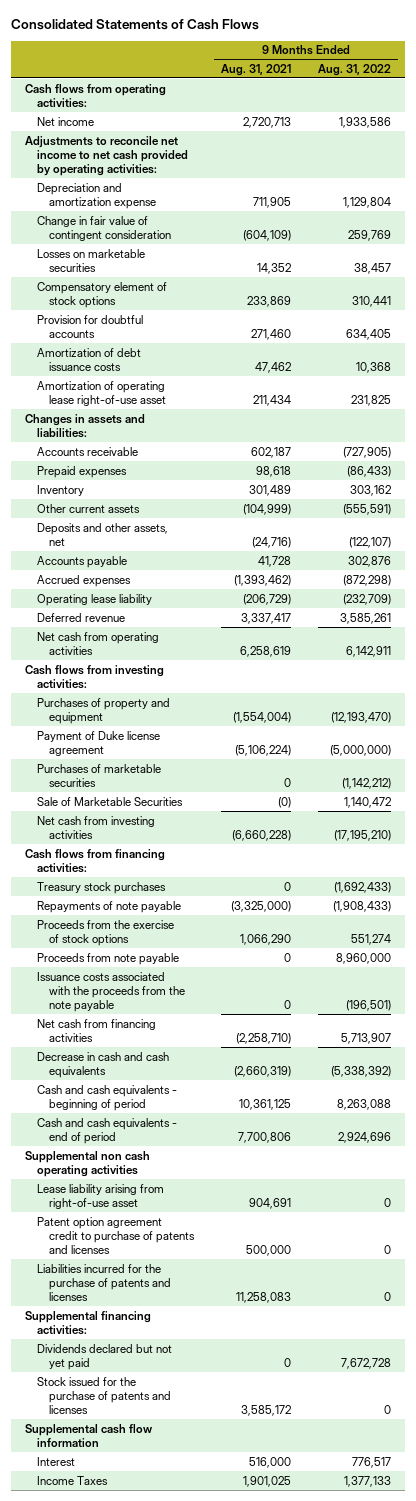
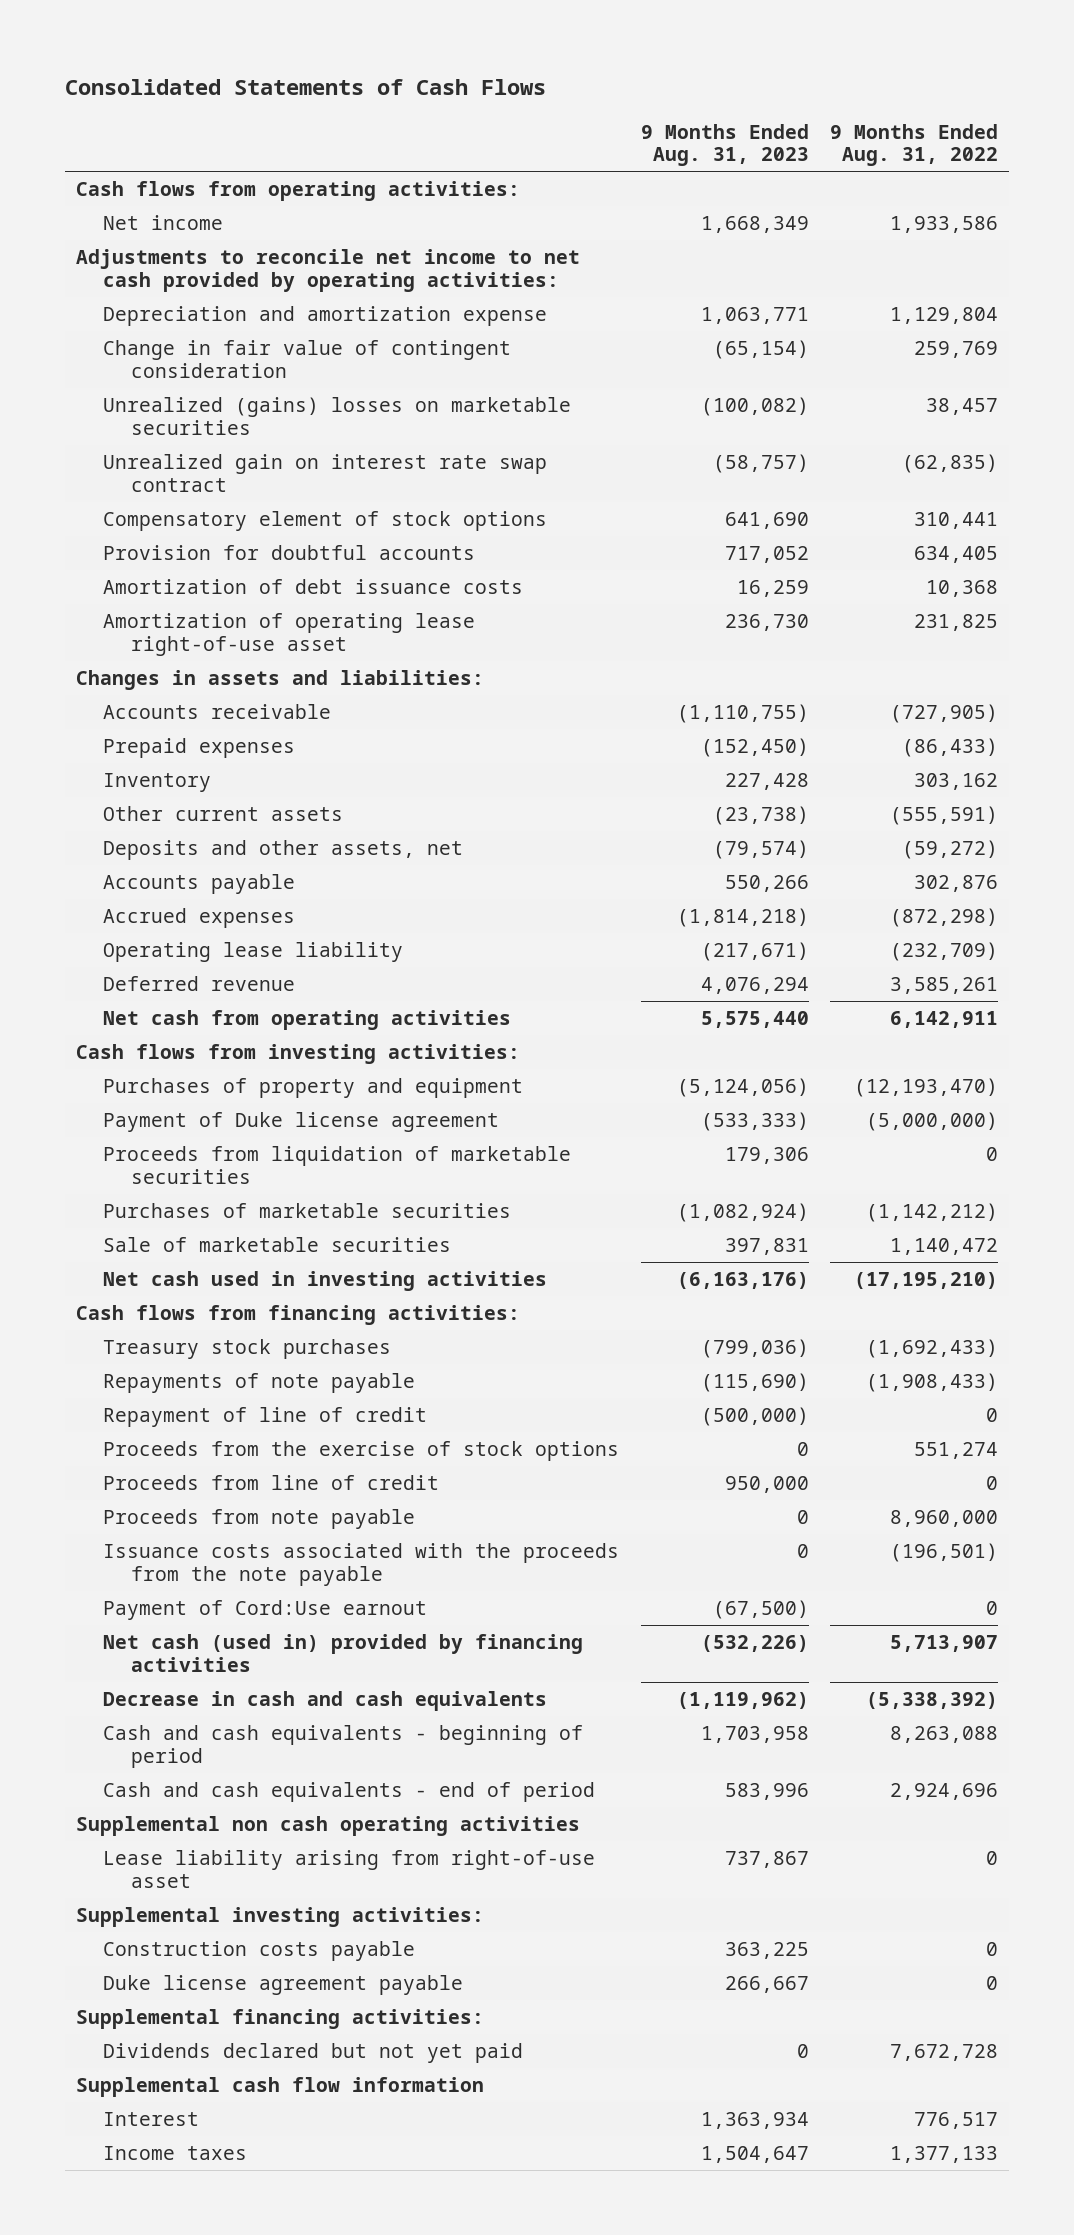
- | 9 Months Ended Aug. 31, 2021 | 9 Months Ended Aug. 31, 2022
+ | 9 Months Ended Aug. 31, 2023 | 9 Months Ended Aug. 31, 2022
- Losses on marketable securities | 14,352 | 38,457
+ Unrealized (gains) losses on marketable securities | (100,082) | 38,457
+ Unrealized gain on interest rate swap contract | (58,757) | (62,835)
- Deposits and other assets, net | (24,716) | (122,107)
+ Deposits and other assets, net | (79,574) | (59,272)
+ Proceeds from liquidation of marketable securities | 179,306 | 0
- Sale of Marketable Securities | (0) | 1,140,472
- Net cash from investing activities | (6,660,228) | (17,195,210)
+ Sale of marketable securities | 397,831 | 1,140,472
+ Net cash used in investing activities | (6,163,176) | (17,195,210)
+ Repayment of line of credit | (500,000) | 0
+ Proceeds from line of credit | 950,000 | 0
- Net cash from financing activities | (2,258,710) | 5,713,907
+ Payment of Cord:Use earnout | (67,500) | 0
+ Net cash (used in) provided by financing activities | (532,226) | 5,713,907
- Patent option agreement credit to purchase of patents and licenses | 500,000 | 0
- Liabilities incurred for the purchase of patents and licenses | 11,258,083 | 0
+ Supplemental investing activities:
+ Construction costs payable | 363,225 | 0
+ Duke license agreement payable | 266,667 | 0
- Stock issued for the purchase of patents and licenses | 3,585,172 | 0
- Income Taxes | 1,901,025 | 1,377,133
+ Income taxes | 1,504,647 | 1,377,133

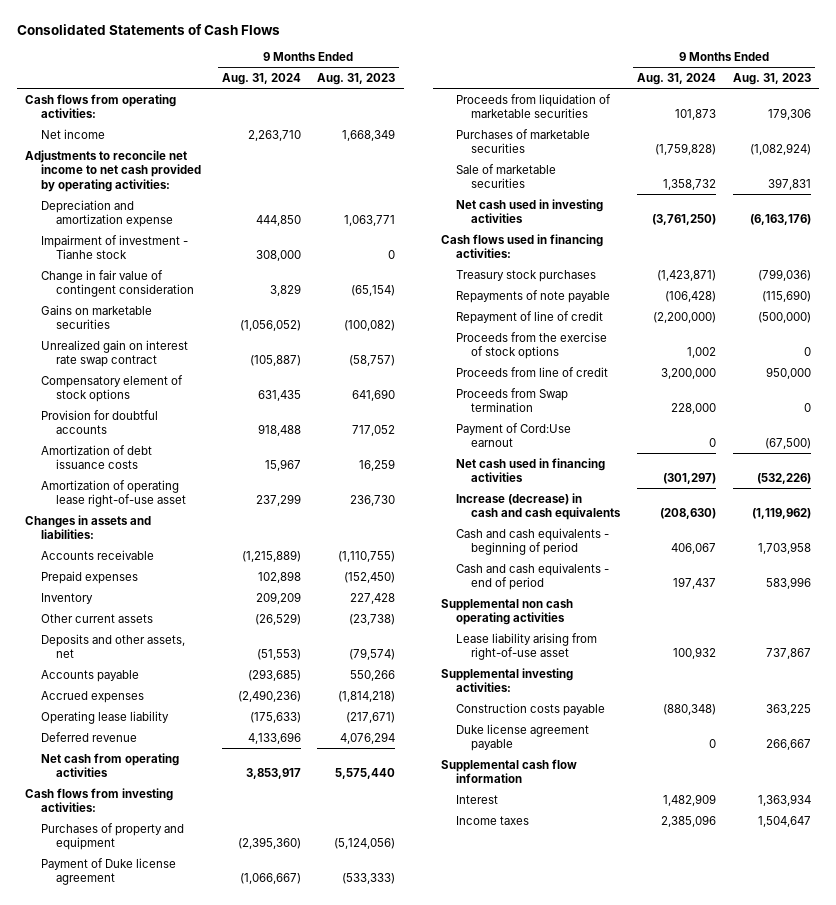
- | 9 Months Ended Aug. 31, 2023 | 9 Months Ended Aug. 31, 2022
+ | 9 Months Ended Aug. 31, 2024 | 9 Months Ended Aug. 31, 2023
+ Impairment of investment - Tianhe stock | 308,000 | 0
- Unrealized (gains) losses on marketable securities | (100,082) | 38,457
+ Gains on marketable securities | (1,056,052) | (100,082)
- Cash flows from financing activities:
+ Cash flows used in financing activities:
- Proceeds from note payable | 0 | 8,960,000
- Issuance costs associated with the proceeds from the note payable | 0 | (196,501)
+ Proceeds from Swap termination | 228,000 | 0
- Net cash (used in) provided by financing activities | (532,226) | 5,713,907
- Decrease in cash and cash equivalents | (1,119,962) | (5,338,392)
+ Net cash used in financing activities | (301,297) | (532,226)
+ Increase (decrease) in cash and cash equivalents | (208,630) | (1,119,962)
- Supplemental financing activities:
- Dividends declared but not yet paid | 0 | 7,672,728

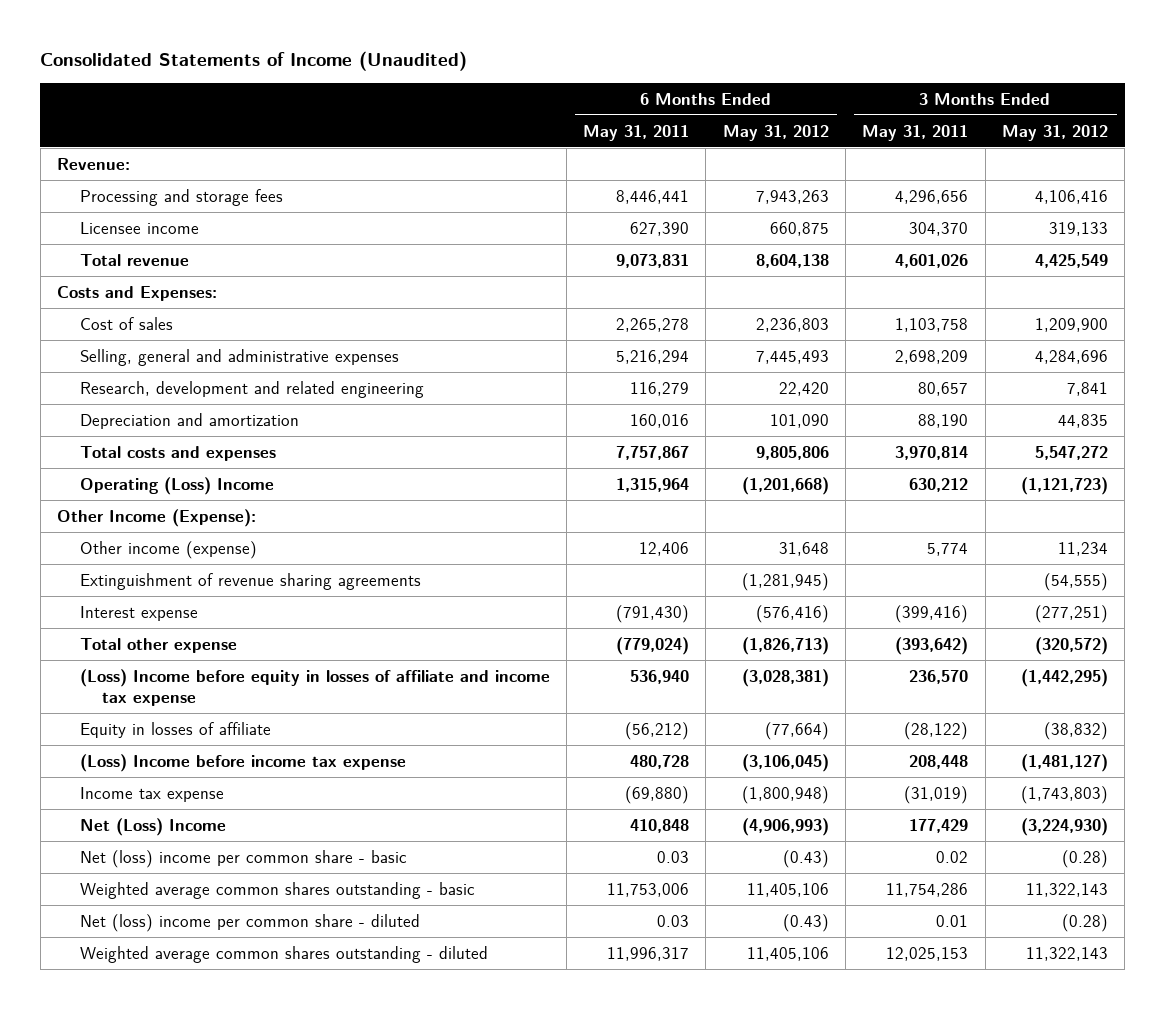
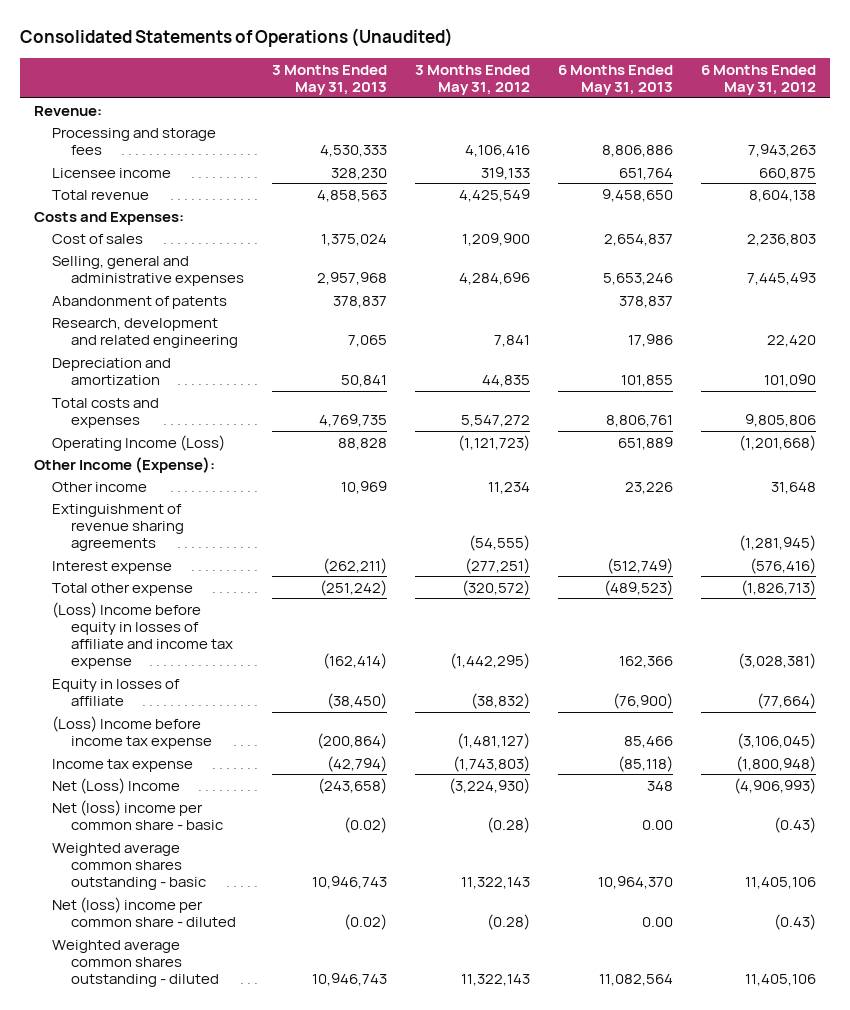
- Consolidated Statements of Income (Unaudited)
+ Consolidated Statements of Operations (Unaudited)
- | 6 Months Ended May 31, 2011 | 6 Months Ended May 31, 2012 | 3 Months Ended May 31, 2011 | 3 Months Ended May 31, 2012
+ | 3 Months Ended May 31, 2013 | 3 Months Ended May 31, 2012 | 6 Months Ended May 31, 2013 | 6 Months Ended May 31, 2012
+ Abandonment of patents | 378,837 | | 378,837 |
- Operating (Loss) Income | 1,315,964 | (1,201,668) | 630,212 | (1,121,723)
+ Operating Income (Loss) | 88,828 | (1,121,723) | 651,889 | (1,201,668)
- Other income (expense) | 12,406 | 31,648 | 5,774 | 11,234
+ Other income | 10,969 | 11,234 | 23,226 | 31,648

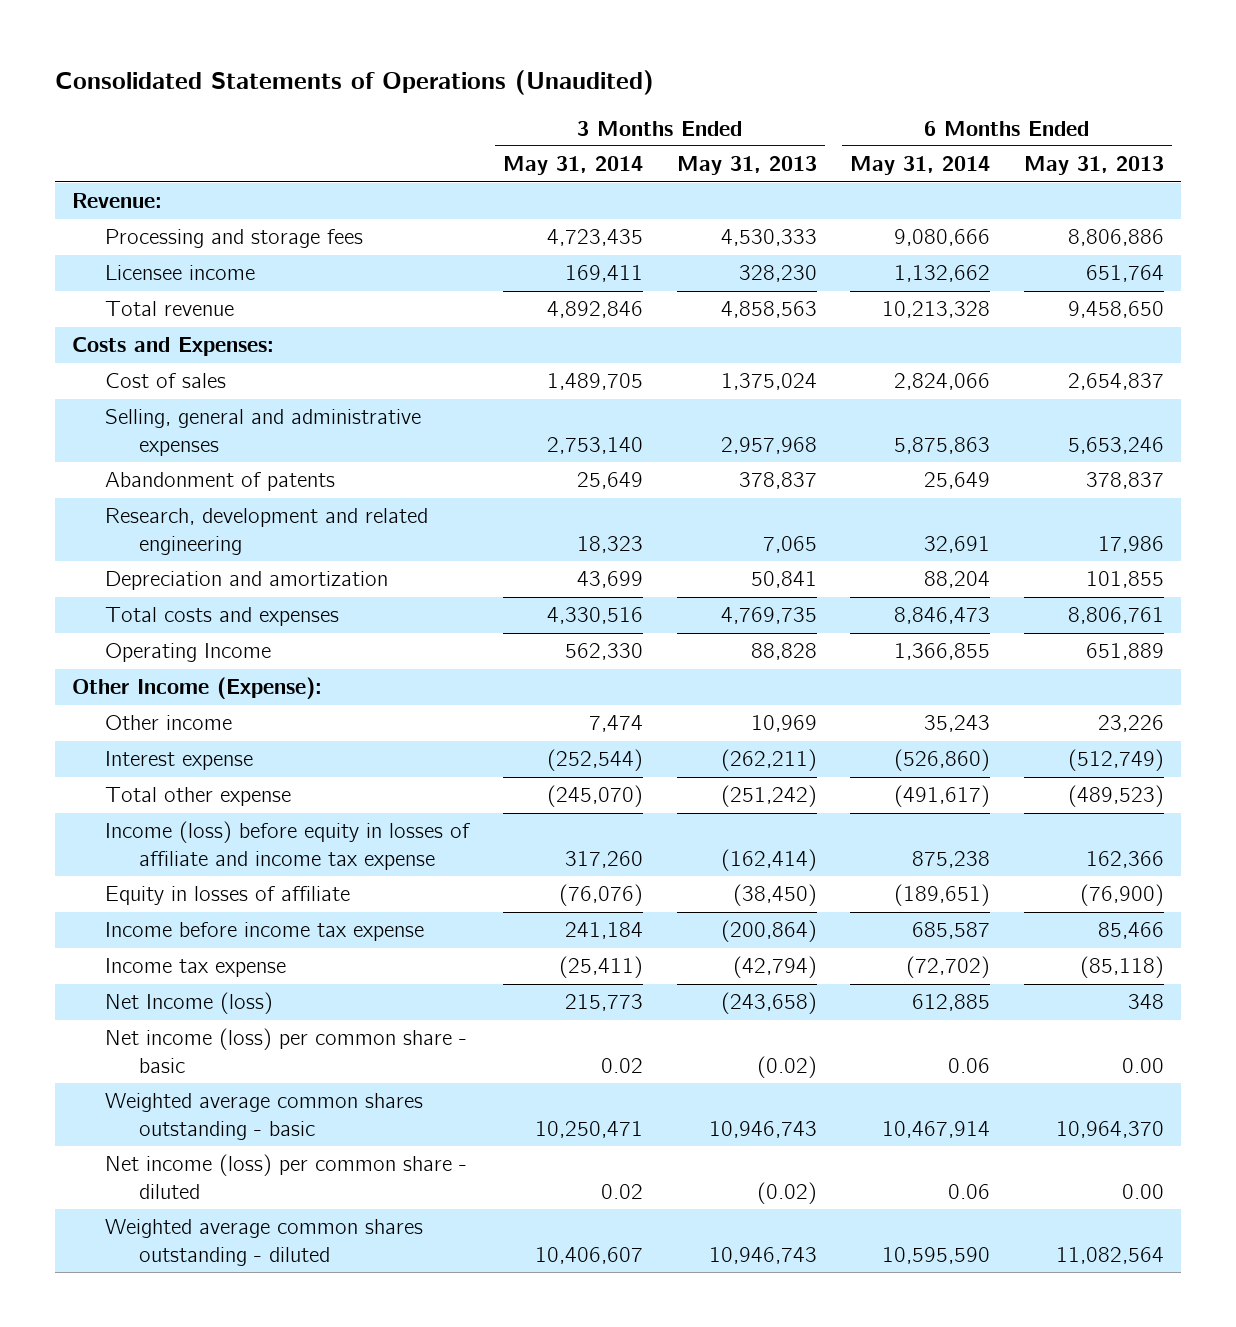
- | 3 Months Ended May 31, 2013 | 3 Months Ended May 31, 2012 | 6 Months Ended May 31, 2013 | 6 Months Ended May 31, 2012
+ | 3 Months Ended May 31, 2014 | 3 Months Ended May 31, 2013 | 6 Months Ended May 31, 2014 | 6 Months Ended May 31, 2013
- Operating Income (Loss) | 88,828 | (1,121,723) | 651,889 | (1,201,668)
+ Operating Income | 562,330 | 88,828 | 1,366,855 | 651,889
- Extinguishment of revenue sharing agreements | | (54,555) | | (1,281,945)
- (Loss) Income before equity in losses of affiliate and income tax expense | (162,414) | (1,442,295) | 162,366 | (3,028,381)
+ Income (loss) before equity in losses of affiliate and income tax expense | 317,260 | (162,414) | 875,238 | 162,366
- (Loss) Income before income tax expense | (200,864) | (1,481,127) | 85,466 | (3,106,045)
+ Income before income tax expense | 241,184 | (200,864) | 685,587 | 85,466
- Net (Loss) Income | (243,658) | (3,224,930) | 348 | (4,906,993)
- Net (loss) income per common share - basic | (0.02) | (0.28) | 0.00 | (0.43)
+ Net Income (loss) | 215,773 | (243,658) | 612,885 | 348
+ Net income (loss) per common share - basic | 0.02 | (0.02) | 0.06 | 0.00
- Net (loss) income per common share - diluted | (0.02) | (0.28) | 0.00 | (0.43)
+ Net income (loss) per common share - diluted | 0.02 | (0.02) | 0.06 | 0.00

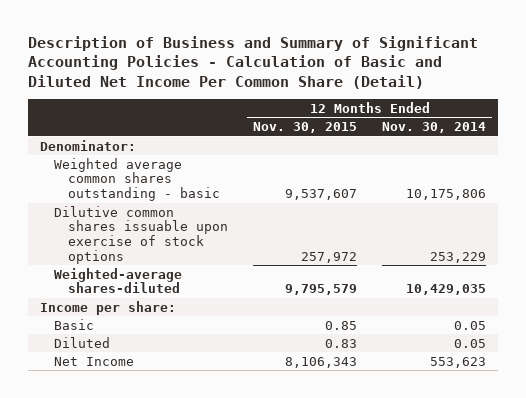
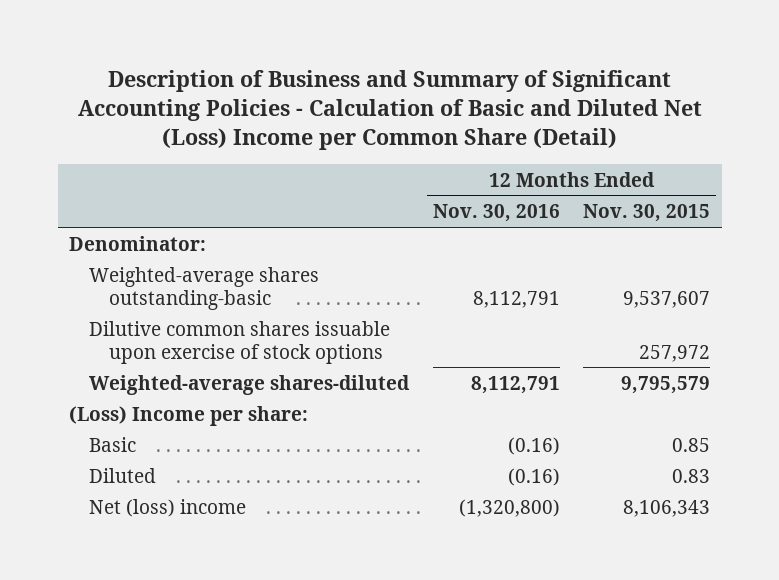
- Description of Business and Summary of Significant Accounting Policies - Calculation of Basic and Diluted Net Income Per Common Share (Detail)
+ Description of Business and Summary of Significant Accounting Policies - Calculation of Basic and Diluted Net (Loss) Income per Common Share (Detail)
- | 12 Months Ended Nov. 30, 2015 | 12 Months Ended Nov. 30, 2014
+ | 12 Months Ended Nov. 30, 2016 | 12 Months Ended Nov. 30, 2015
- Weighted average common shares outstanding - basic | 9,537,607 | 10,175,806
+ Weighted-average shares outstanding-basic | 8,112,791 | 9,537,607
- Income per share:
+ (Loss) Income per share:
- Net Income | 8,106,343 | 553,623
+ Net (loss) income | (1,320,800) | 8,106,343

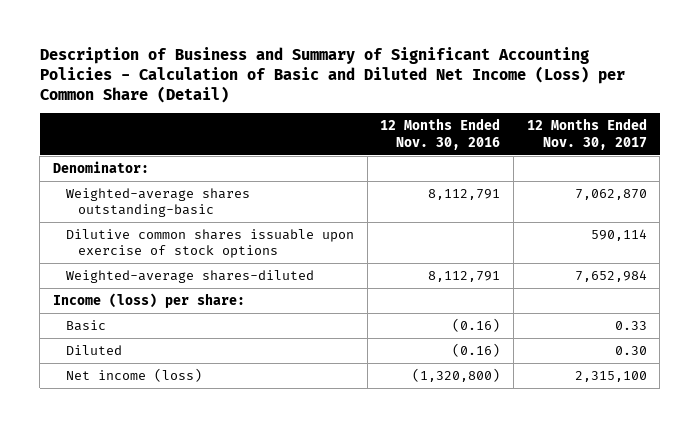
- Description of Business and Summary of Significant Accounting Policies - Calculation of Basic and Diluted Net (Loss) Income per Common Share (Detail)
+ Description of Business and Summary of Significant Accounting Policies - Calculation of Basic and Diluted Net Income (Loss) per Common Share (Detail)
- | 12 Months Ended Nov. 30, 2016 | 12 Months Ended Nov. 30, 2015
+ | 12 Months Ended Nov. 30, 2016 | 12 Months Ended Nov. 30, 2017
- (Loss) Income per share:
+ Income (loss) per share:
- Net (loss) income | (1,320,800) | 8,106,343
+ Net income (loss) | (1,320,800) | 2,315,100

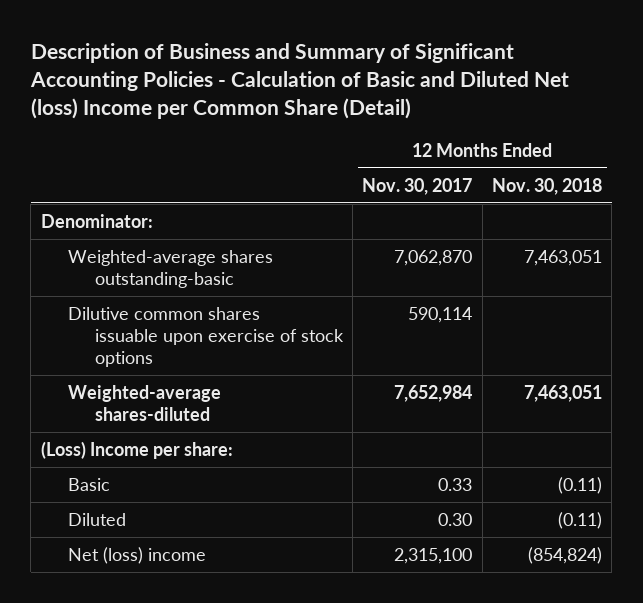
- Description of Business and Summary of Significant Accounting Policies - Calculation of Basic and Diluted Net Income (Loss) per Common Share (Detail)
+ Description of Business and Summary of Significant Accounting Policies - Calculation of Basic and Diluted Net (loss) Income per Common Share (Detail)
- | 12 Months Ended Nov. 30, 2016 | 12 Months Ended Nov. 30, 2017
+ | 12 Months Ended Nov. 30, 2017 | 12 Months Ended Nov. 30, 2018
- Income (loss) per share:
+ (Loss) Income per share:
- Net income (loss) | (1,320,800) | 2,315,100
+ Net (loss) income | 2,315,100 | (854,824)

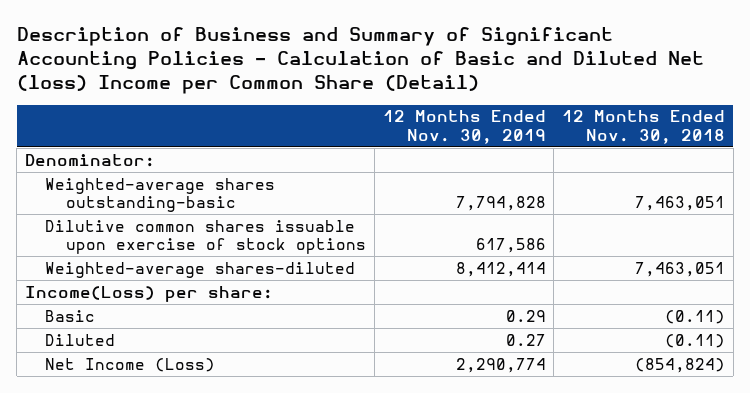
- | 12 Months Ended Nov. 30, 2017 | 12 Months Ended Nov. 30, 2018
+ | 12 Months Ended Nov. 30, 2019 | 12 Months Ended Nov. 30, 2018
- (Loss) Income per share:
+ Income(Loss) per share:
- Net (loss) income | 2,315,100 | (854,824)
+ Net Income (Loss) | 2,290,774 | (854,824)

